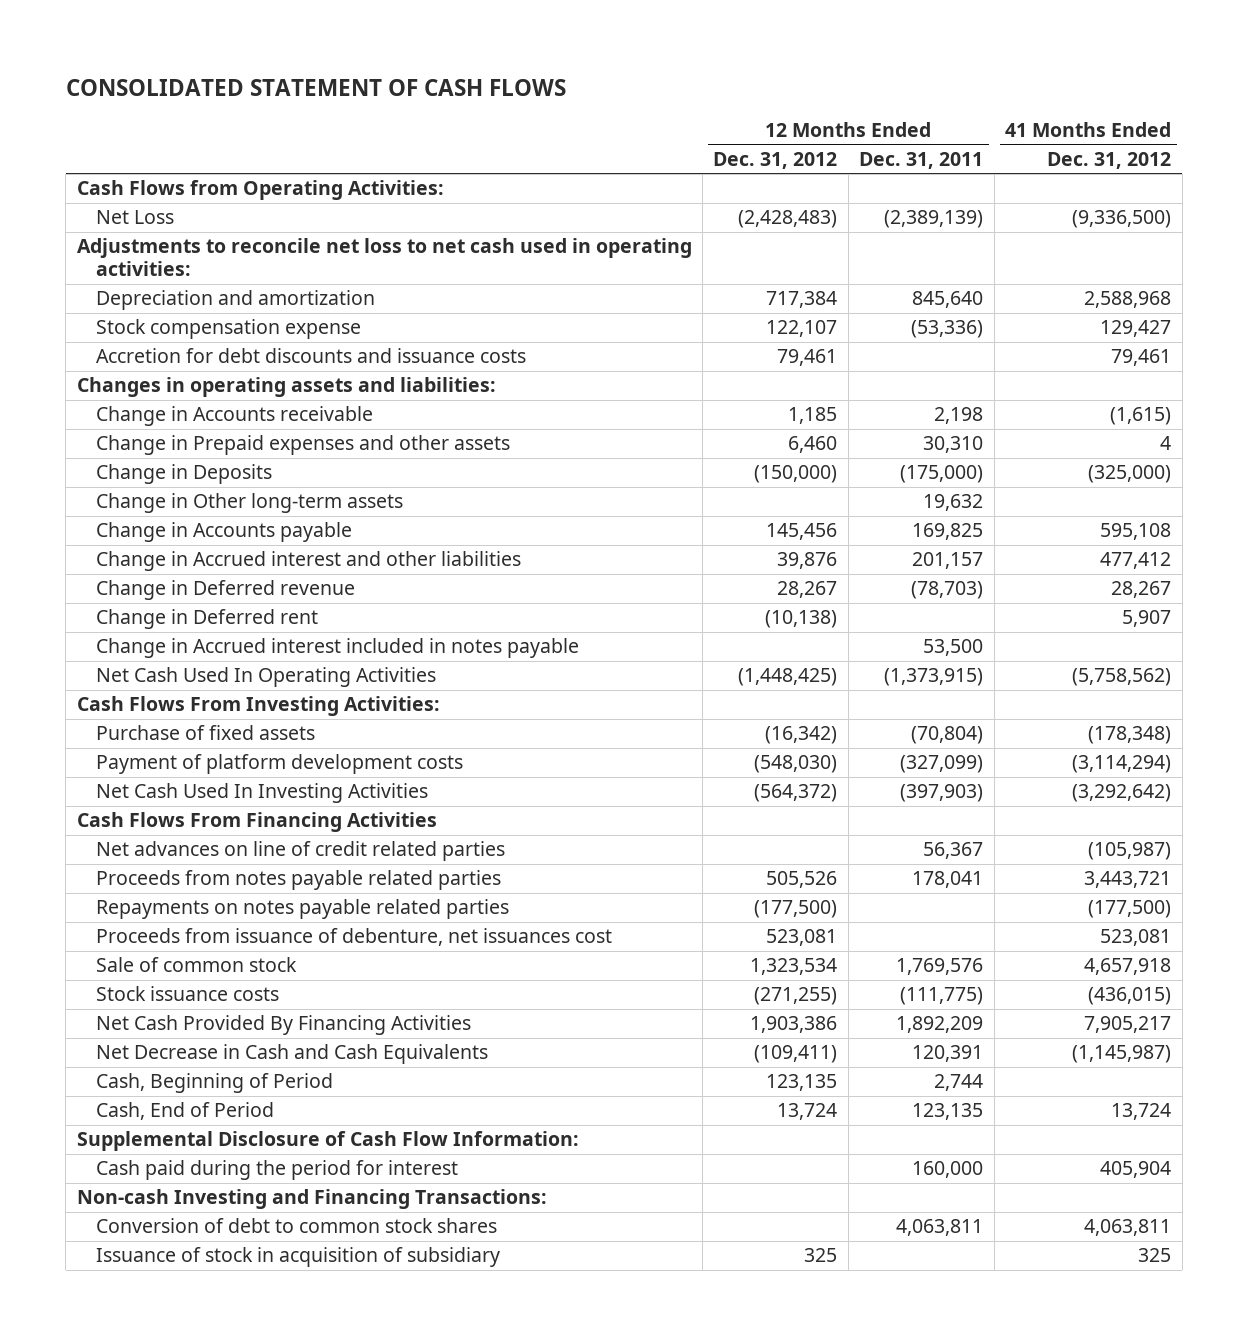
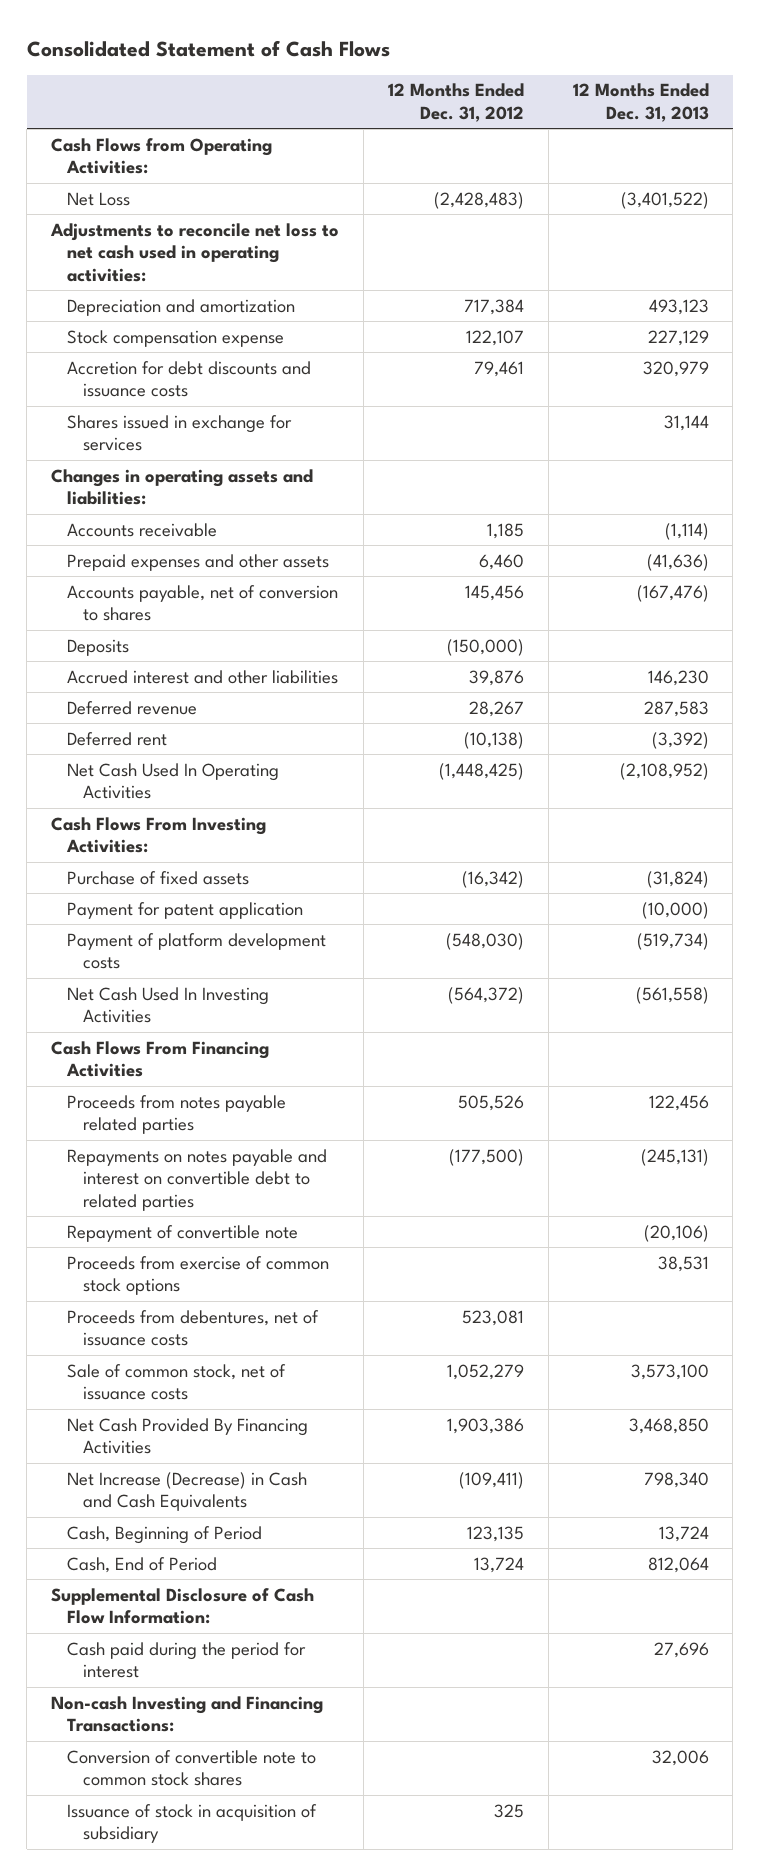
- CONSOLIDATED STATEMENT OF CASH FLOWS
+ Consolidated Statement of Cash Flows
- | 12 Months Ended Dec. 31, 2012 | 12 Months Ended Dec. 31, 2011 | 41 Months Ended Dec. 31, 2012
+ | 12 Months Ended Dec. 31, 2012 | 12 Months Ended Dec. 31, 2013
+ Shares issued in exchange for services | | 31,144
- Change in Accounts receivable | 1,185 | 2,198 | (1,615)
- Change in Prepaid expenses and other assets | 6,460 | 30,310 | 4
- Change in Deposits | (150,000) | (175,000) | (325,000)
- Change in Other long-term assets | | 19,632 |
- Change in Accounts payable | 145,456 | 169,825 | 595,108
- Change in Accrued interest and other liabilities | 39,876 | 201,157 | 477,412
- Change in Deferred revenue | 28,267 | (78,703) | 28,267
- Change in Deferred rent | (10,138) | | 5,907
- Change in Accrued interest included in notes payable | | 53,500 |
+ Accounts receivable | 1,185 | (1,114)
+ Prepaid expenses and other assets | 6,460 | (41,636)
+ Accounts payable, net of conversion to shares | 145,456 | (167,476)
+ Deposits | (150,000) |
+ Accrued interest and other liabilities | 39,876 | 146,230
+ Deferred revenue | 28,267 | 287,583
+ Deferred rent | (10,138) | (3,392)
+ Payment for patent application | | (10,000)
- Net advances on line of credit related parties | | 56,367 | (105,987)
- Repayments on notes payable related parties | (177,500) | | (177,500)
- Proceeds from issuance of debenture, net issuances cost | 523,081 | | 523,081
- Sale of common stock | 1,323,534 | 1,769,576 | 4,657,918
- Stock issuance costs | (271,255) | (111,775) | (436,015)
+ Repayments on notes payable and interest on convertible debt to related parties | (177,500) | (245,131)
+ Repayment of convertible note | | (20,106)
+ Proceeds from exercise of common stock options | | 38,531
+ Proceeds from debentures, net of issuance costs | 523,081 |
+ Sale of common stock, net of issuance costs | 1,052,279 | 3,573,100
- Net Decrease in Cash and Cash Equivalents | (109,411) | 120,391 | (1,145,987)
+ Net Increase (Decrease) in Cash and Cash Equivalents | (109,411) | 798,340
- Conversion of debt to common stock shares | | 4,063,811 | 4,063,811
+ Conversion of convertible note to common stock shares | | 32,006

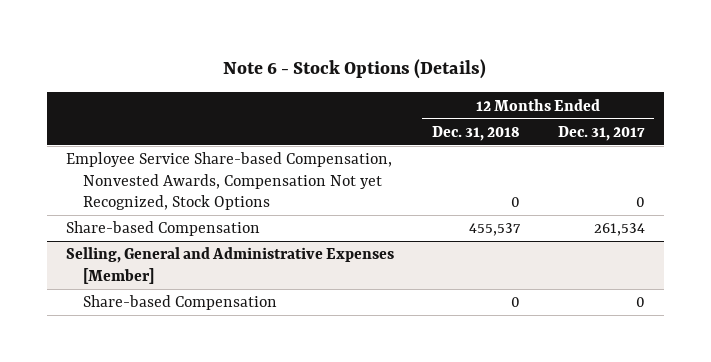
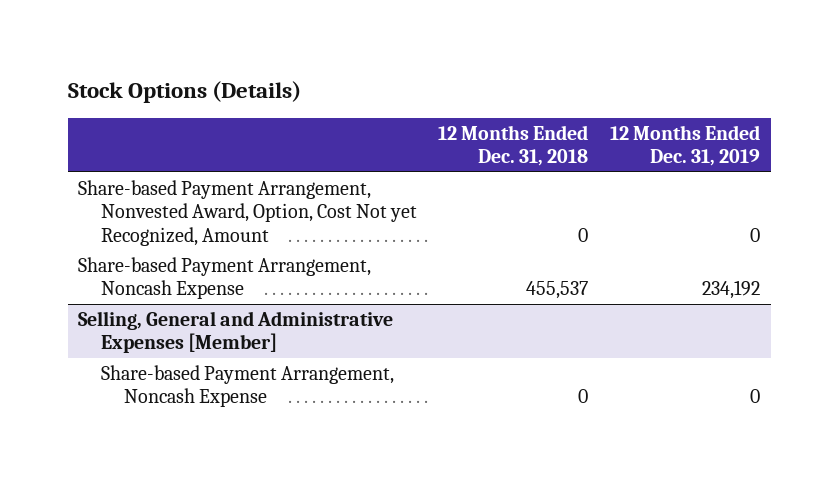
- Note 6 - Stock Options (Details)
+ Stock Options (Details)
- | 12 Months Ended Dec. 31, 2018 | 12 Months Ended Dec. 31, 2017
+ | 12 Months Ended Dec. 31, 2018 | 12 Months Ended Dec. 31, 2019
- Employee Service Share-based Compensation, Nonvested Awards, Compensation Not yet Recognized, Stock Options | 0 | 0
- Share-based Compensation | 455,537 | 261,534
+ Share-based Payment Arrangement, Nonvested Award, Option, Cost Not yet Recognized, Amount | 0 | 0
+ Share-based Payment Arrangement, Noncash Expense | 455,537 | 234,192
@ Selling, General and Administrative Expenses [Member]
- Share-based Compensation | 0 | 0
+ Share-based Payment Arrangement, Noncash Expense | 0 | 0

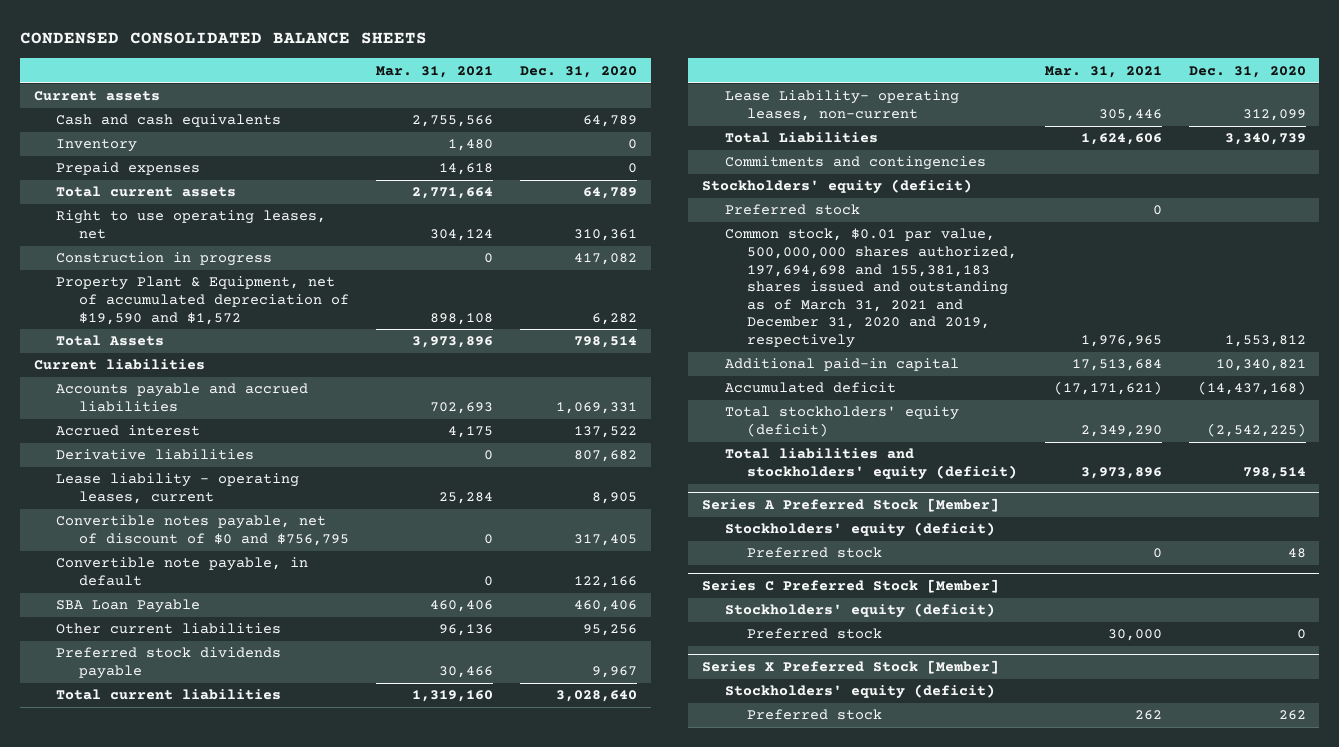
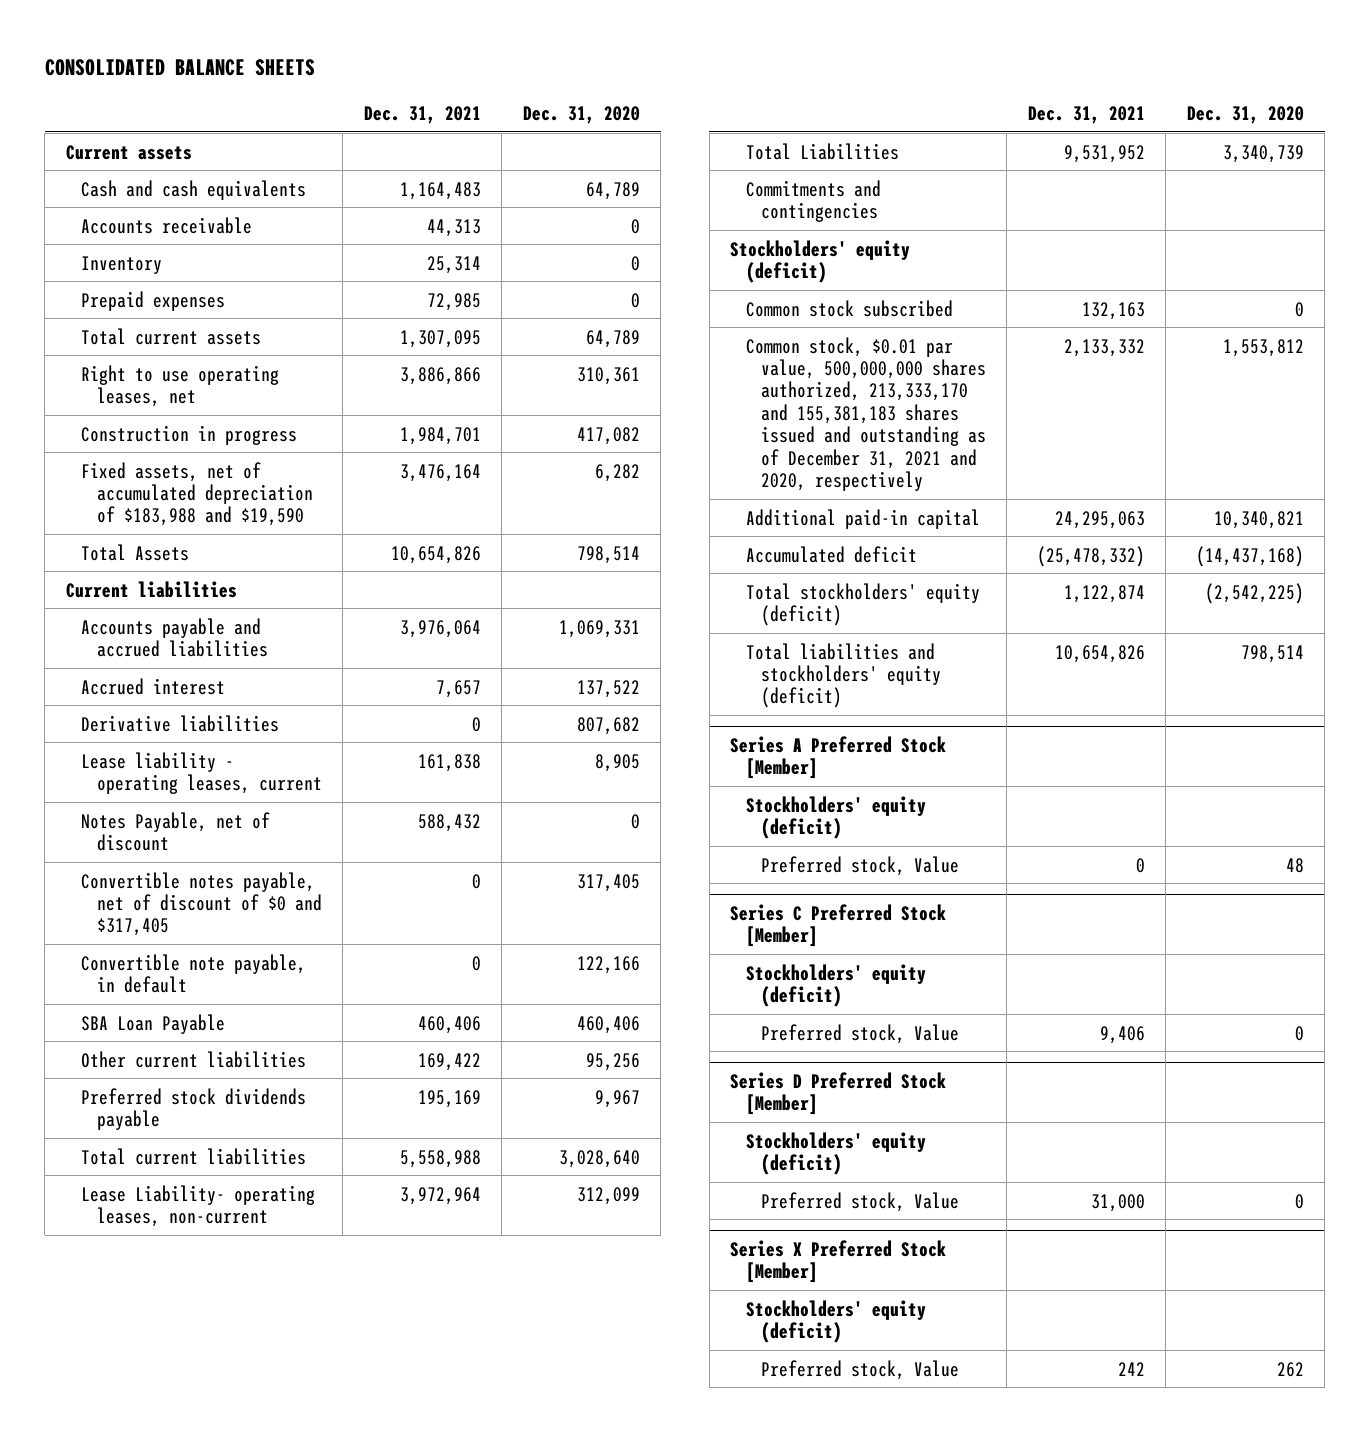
- CONDENSED CONSOLIDATED BALANCE SHEETS
+ CONSOLIDATED BALANCE SHEETS
- | Mar. 31, 2021 | Dec. 31, 2020
+ | Dec. 31, 2021 | Dec. 31, 2020
+ Accounts receivable | 44,313 | 0
- Property Plant & Equipment, net of accumulated depreciation of $19,590 and $1,572 | 898,108 | 6,282
+ Fixed assets, net of accumulated depreciation of $183,988 and $19,590 | 3,476,164 | 6,282
- Convertible notes payable, net of discount of $0 and $756,795 | 0 | 317,405
+ Notes Payable, net of discount | 588,432 | 0
+ Convertible notes payable, net of discount of $0 and $317,405 | 0 | 317,405
- Preferred stock | 0 |
- Common stock, $0.01 par value, 500,000,000 shares authorized, 197,694,698 and 155,381,183 shares issued and outstanding as of March 31, 2021 and December 31, 2020 and 2019, respectively | 1,976,965 | 1,553,812
+ Common stock subscribed | 132,163 | 0
+ Common stock, $0.01 par value, 500,000,000 shares authorized, 213,333,170 and 155,381,183 shares issued and outstanding as of December 31, 2021 and 2020, respectively | 2,133,332 | 1,553,812
@ Series A Preferred Stock [Member]
- Preferred stock | 0 | 48
+ Preferred stock, Value | 0 | 48
@ Series C Preferred Stock [Member]
- Preferred stock | 30,000 | 0
+ Preferred stock, Value | 9,406 | 0
+ Series D Preferred Stock [Member]
+ Stockholders' equity (deficit)
+ Preferred stock, Value | 31,000 | 0
@ Series X Preferred Stock [Member]
- Preferred stock | 262 | 262
+ Preferred stock, Value | 242 | 262

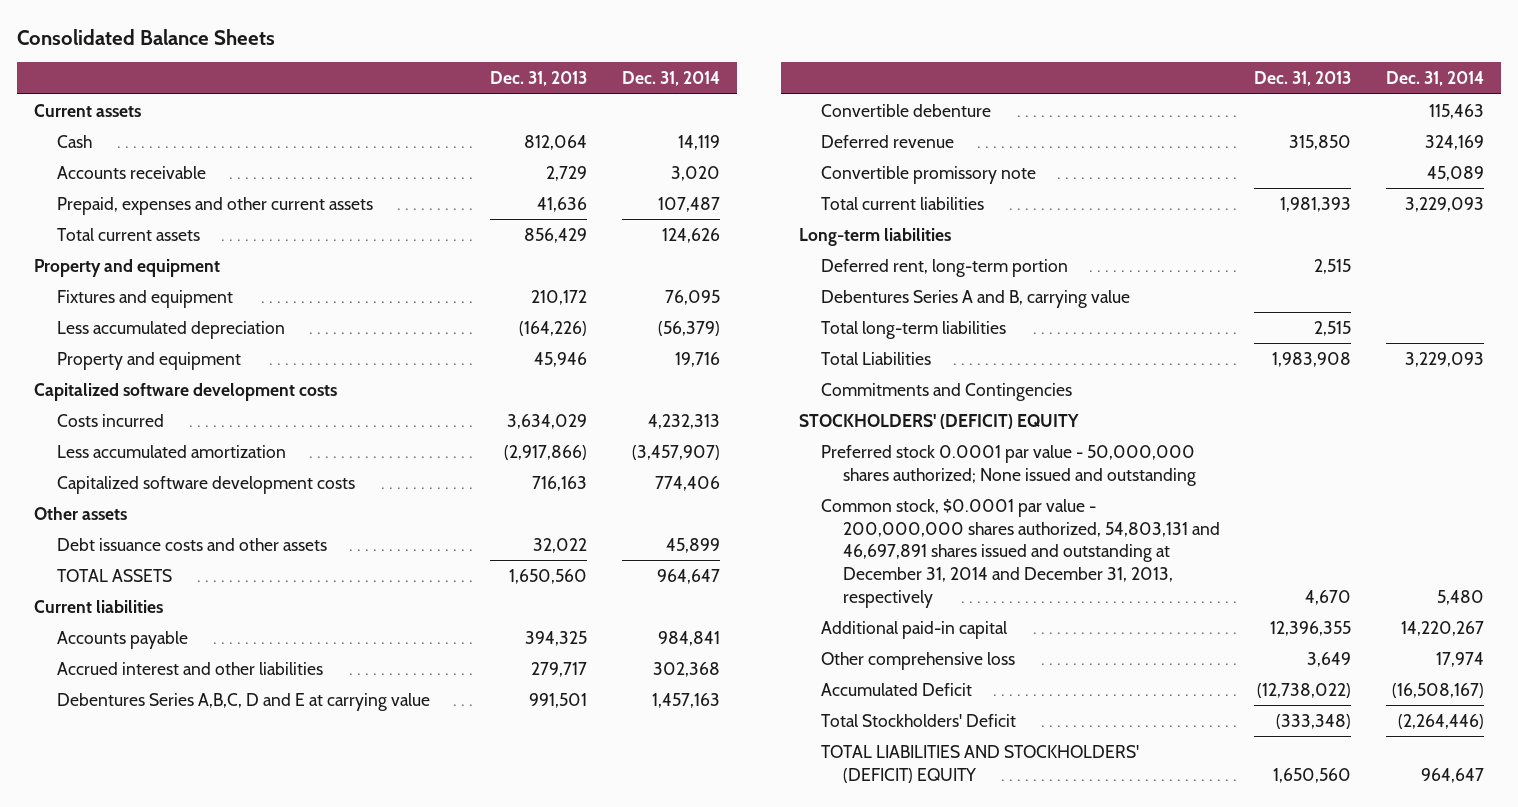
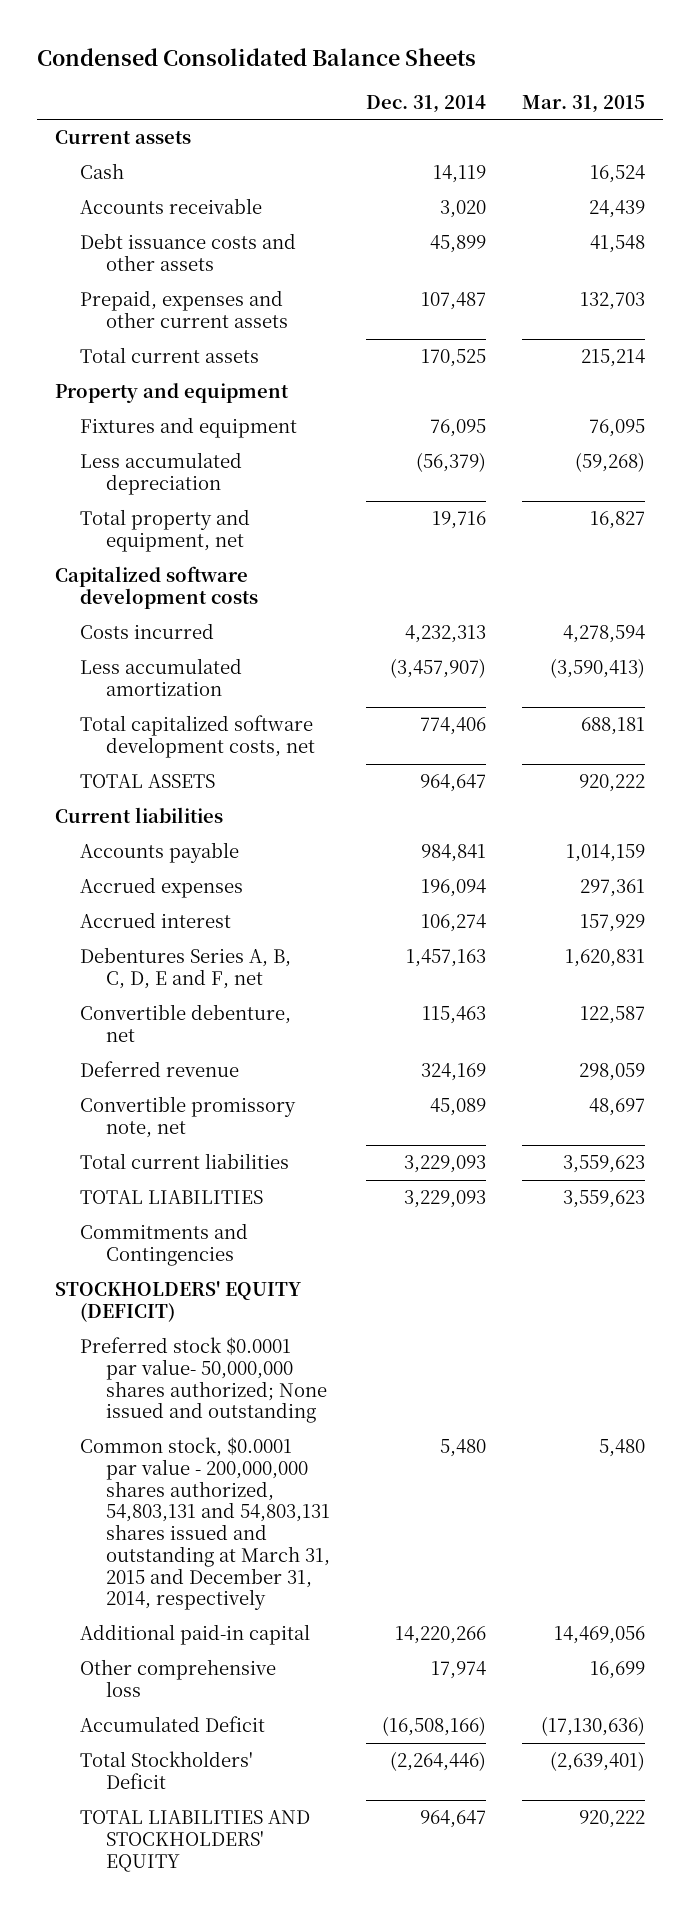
- Consolidated Balance Sheets
+ Condensed Consolidated Balance Sheets
- | Dec. 31, 2013 | Dec. 31, 2014
+ | Dec. 31, 2014 | Mar. 31, 2015
moved up: Debt issuance costs and other assets | 45,899 | 41,548
- Total current assets | 856,429 | 124,626
+ Total current assets | 170,525 | 215,214
- Property and equipment | 45,946 | 19,716
+ Total property and equipment, net | 19,716 | 16,827
- Capitalized software development costs | 716,163 | 774,406
- Other assets
+ Total capitalized software development costs, net | 774,406 | 688,181
- Accrued interest and other liabilities | 279,717 | 302,368
- Debentures Series A,B,C, D and E at carrying value | 991,501 | 1,457,163
- Convertible debenture | | 115,463
+ Accrued expenses | 196,094 | 297,361
+ Accrued interest | 106,274 | 157,929
+ Debentures Series A, B, C, D, E and F, net | 1,457,163 | 1,620,831
+ Convertible debenture, net | 115,463 | 122,587
- Convertible promissory note | | 45,089
+ Convertible promissory note, net | 45,089 | 48,697
- Long-term liabilities
- Deferred rent, long-term portion | 2,515 |
- Debentures Series A and B, carrying value
- Total long-term liabilities | 2,515 |
- Total Liabilities | 1,983,908 | 3,229,093
+ TOTAL LIABILITIES | 3,229,093 | 3,559,623
- STOCKHOLDERS' (DEFICIT) EQUITY
- Preferred stock 0.0001 par value - 50,000,000 shares authorized; None issued and outstanding
- Common stock, $0.0001 par value - 200,000,000 shares authorized, 54,803,131 and 46,697,891 shares issued and outstanding at December 31, 2014 and December 31, 2013, respectively | 4,670 | 5,480
- Additional paid-in capital | 12,396,355 | 14,220,267
+ STOCKHOLDERS' EQUITY (DEFICIT)
+ Preferred stock $0.0001 par value- 50,000,000 shares authorized; None issued and outstanding
+ Common stock, $0.0001 par value - 200,000,000 shares authorized, 54,803,131 and 54,803,131 shares issued and outstanding at March 31, 2015 and December 31, 2014, respectively | 5,480 | 5,480
+ Additional paid-in capital | 14,220,266 | 14,469,056
- Accumulated Deficit | (12,738,022) | (16,508,167)
+ Accumulated Deficit | (16,508,166) | (17,130,636)
- TOTAL LIABILITIES AND STOCKHOLDERS' (DEFICIT) EQUITY | 1,650,560 | 964,647
+ TOTAL LIABILITIES AND STOCKHOLDERS' EQUITY | 964,647 | 920,222

